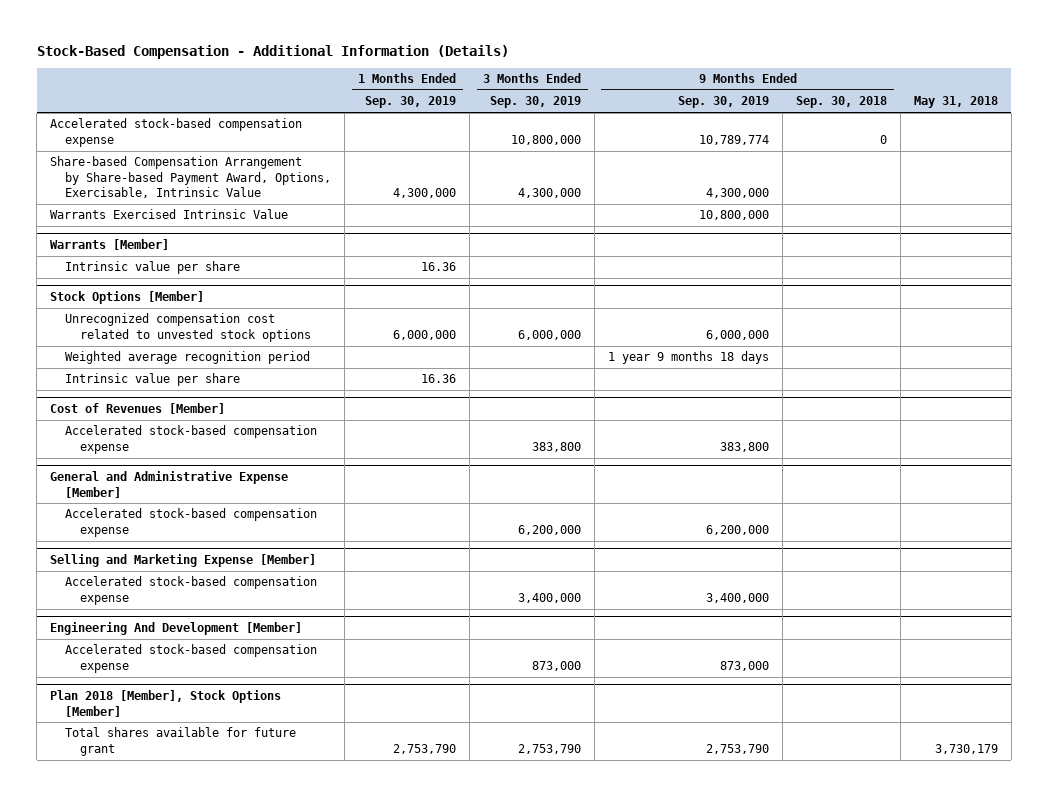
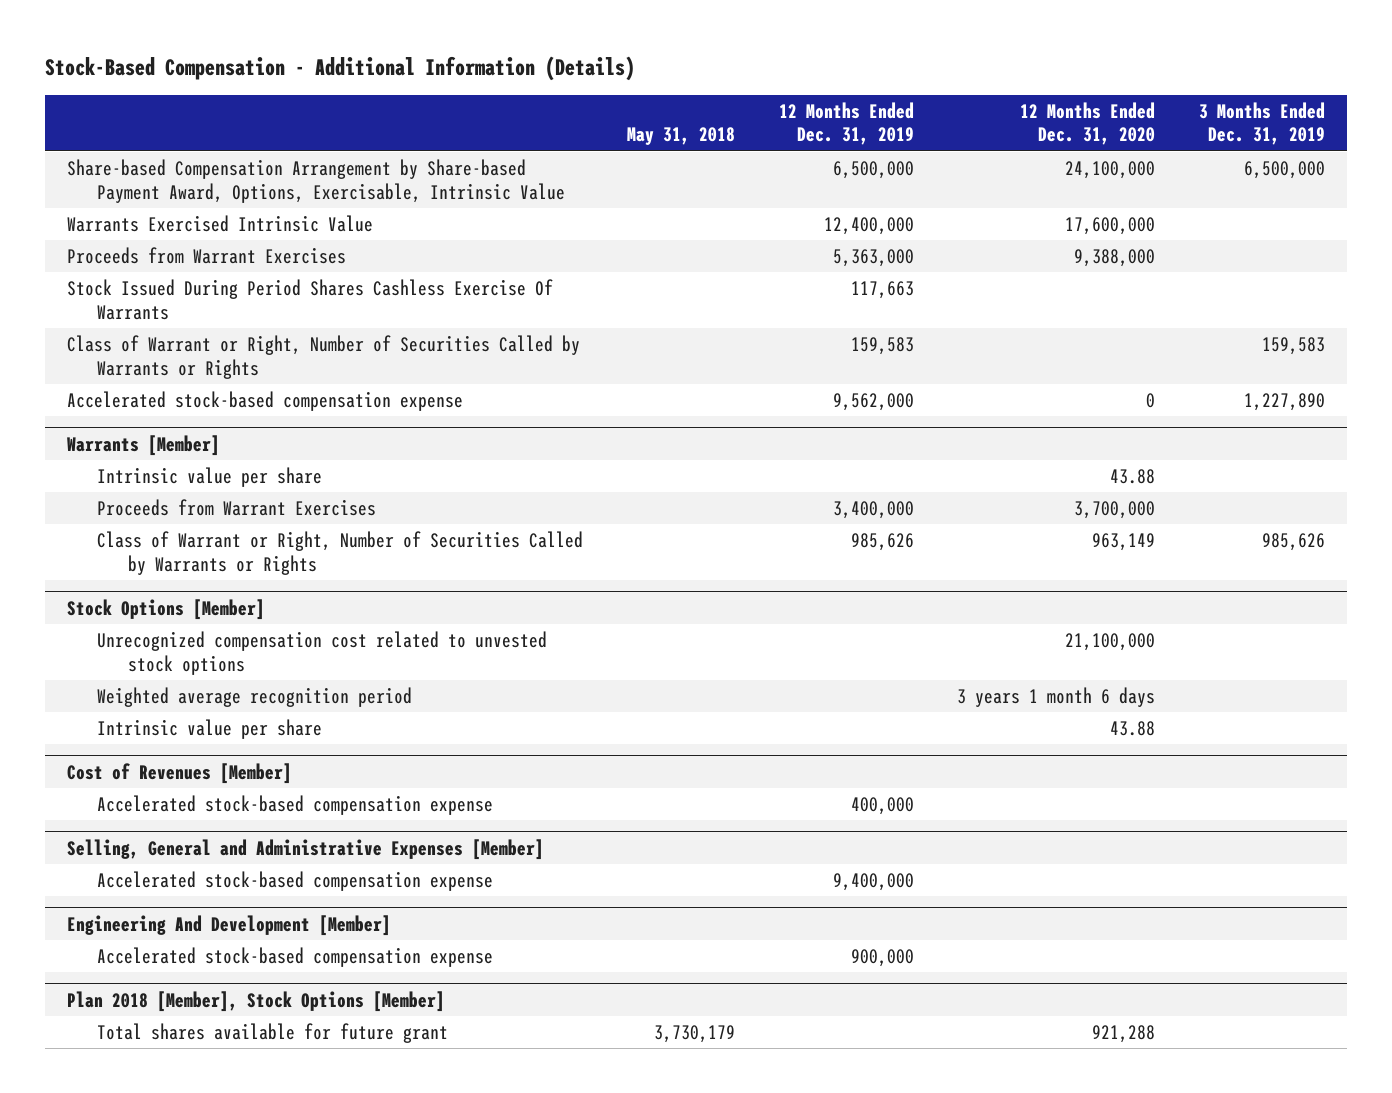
- | 1 Months Ended Sep. 30, 2019 | 3 Months Ended Sep. 30, 2019 | 9 Months Ended Sep. 30, 2019 | 9 Months Ended Sep. 30, 2018 | May 31, 2018
+ | May 31, 2018 | 12 Months Ended Dec. 31, 2019 | 12 Months Ended Dec. 31, 2020 | 3 Months Ended Dec. 31, 2019
+ Proceeds from Warrant Exercises | | 5,363,000 | 9,388,000 |
+ Stock Issued During Period Shares Cashless Exercise Of Warrants | | 117,663 | |
+ Class of Warrant or Right, Number of Securities Called by Warrants or Rights | | 159,583 | | 159,583
moved down: Accelerated stock-based compensation expense | | 9,562,000 | 0 | 1,227,890
@ Warrants [Member]
+ Proceeds from Warrant Exercises | | 3,400,000 | 3,700,000 |
+ Class of Warrant or Right, Number of Securities Called by Warrants or Rights | | 985,626 | 963,149 | 985,626
- General and Administrative Expense [Member]
- Accelerated stock-based compensation expense | | 6,200,000 | 6,200,000 | |
- Selling and Marketing Expense [Member]
- Accelerated stock-based compensation expense | | 3,400,000 | 3,400,000 | |
+ Selling, General and Administrative Expenses [Member]
+ Accelerated stock-based compensation expense | | 9,400,000 | |

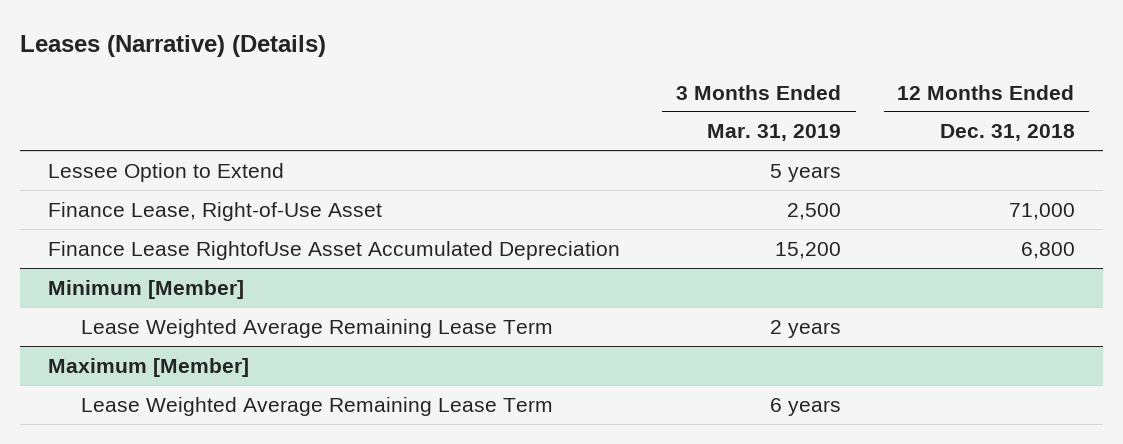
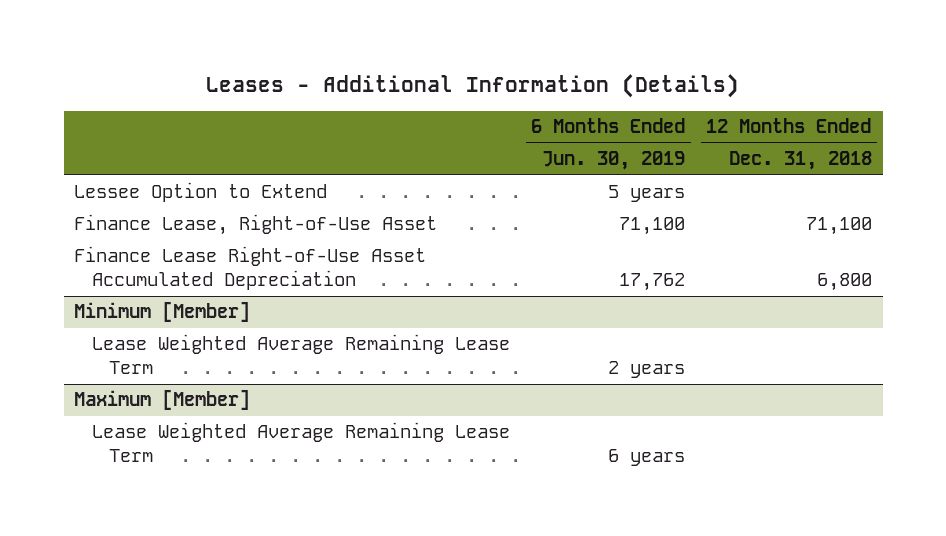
- Leases (Narrative) (Details)
+ Leases - Additional Information (Details)
- | 3 Months Ended Mar. 31, 2019 | 12 Months Ended Dec. 31, 2018
+ | 6 Months Ended Jun. 30, 2019 | 12 Months Ended Dec. 31, 2018
- Finance Lease, Right-of-Use Asset | 2,500 | 71,000
- Finance Lease RightofUse Asset Accumulated Depreciation | 15,200 | 6,800
+ Finance Lease, Right-of-Use Asset | 71,100 | 71,100
+ Finance Lease Right-of-Use Asset Accumulated Depreciation | 17,762 | 6,800

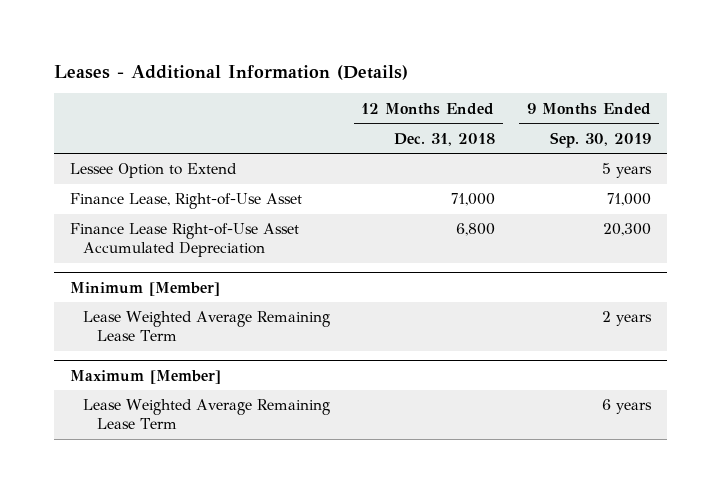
- | 6 Months Ended Jun. 30, 2019 | 12 Months Ended Dec. 31, 2018
+ | 12 Months Ended Dec. 31, 2018 | 9 Months Ended Sep. 30, 2019
- Finance Lease, Right-of-Use Asset | 71,100 | 71,100
+ Finance Lease, Right-of-Use Asset | 71,000 | 71,000

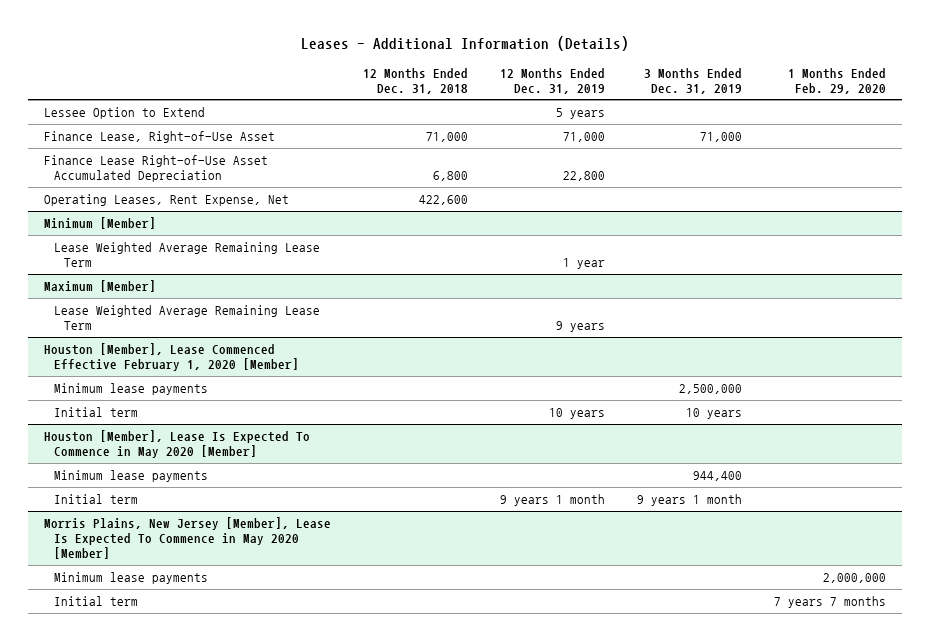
- | 12 Months Ended Dec. 31, 2018 | 9 Months Ended Sep. 30, 2019
+ | 12 Months Ended Dec. 31, 2018 | 12 Months Ended Dec. 31, 2019 | 3 Months Ended Dec. 31, 2019 | 1 Months Ended Feb. 29, 2020
+ Operating Leases, Rent Expense, Net | 422,600 | | |
+ Houston [Member], Lease Commenced Effective February 1, 2020 [Member]
+ Minimum lease payments | | | 2,500,000 |
+ Initial term | | 10 years | 10 years |
+ Houston [Member], Lease Is Expected To Commence in May 2020 [Member]
+ Minimum lease payments | | | 944,400 |
+ Initial term | | 9 years 1 month | 9 years 1 month |
+ Morris Plains, New Jersey [Member], Lease Is Expected To Commence in May 2020 [Member]
+ Minimum lease payments | | | | 2,000,000
+ Initial term | | | | 7 years 7 months

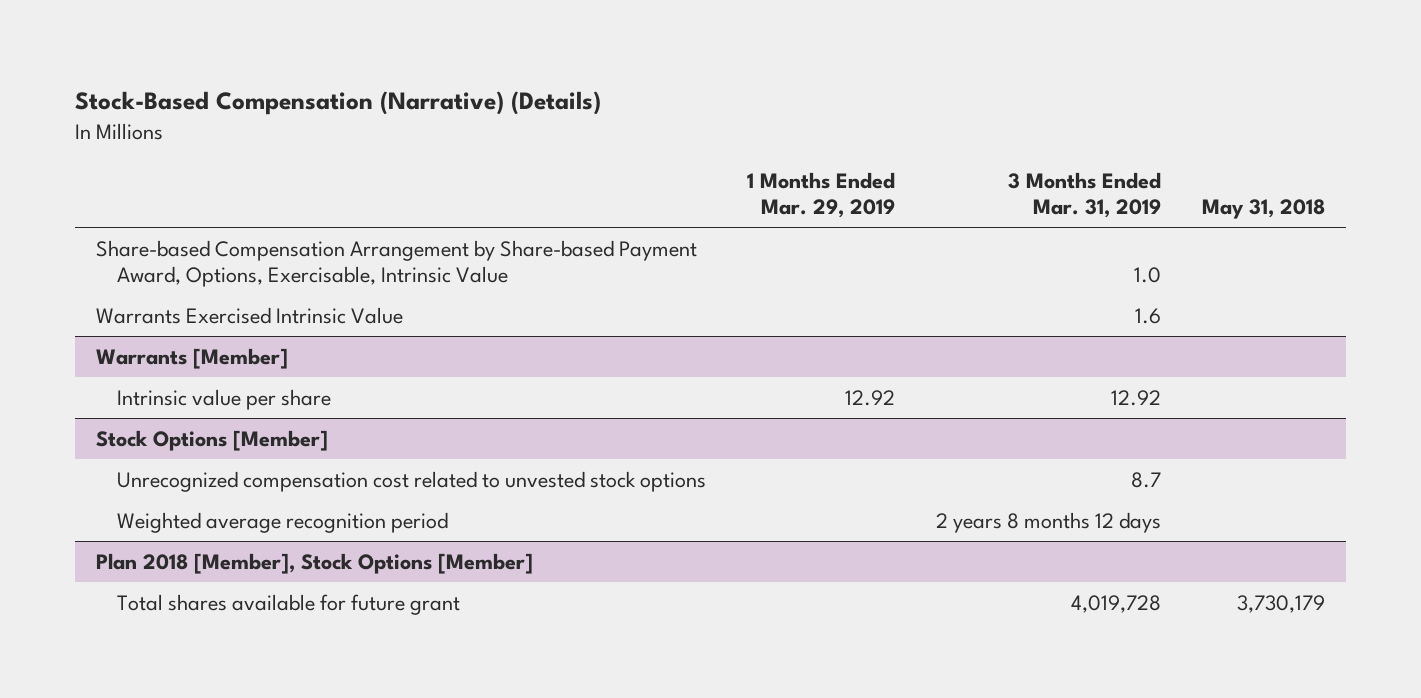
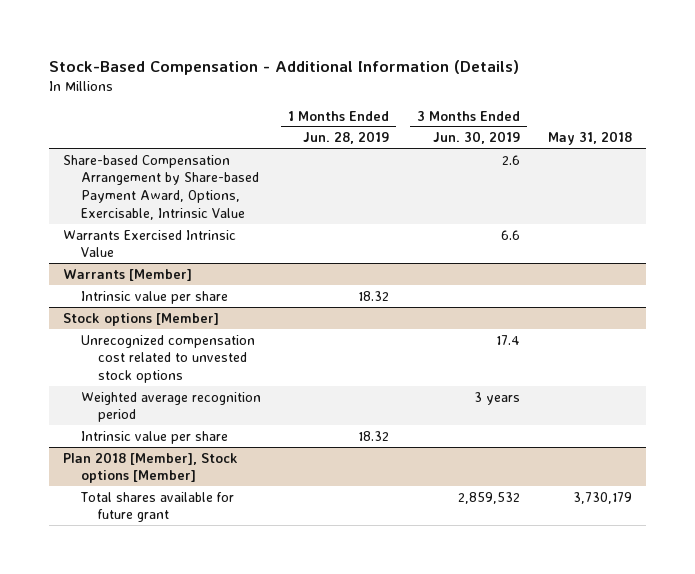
- Stock-Based Compensation (Narrative) (Details)
+ Stock-Based Compensation - Additional Information (Details)
- | 1 Months Ended Mar. 29, 2019 | 3 Months Ended Mar. 31, 2019 | May 31, 2018
+ | 1 Months Ended Jun. 28, 2019 | 3 Months Ended Jun. 30, 2019 | May 31, 2018
- Stock Options [Member]
+ Stock options [Member]
- Plan 2018 [Member], Stock Options [Member]
+ Intrinsic value per share | 18.32 | |
+ Plan 2018 [Member], Stock options [Member]

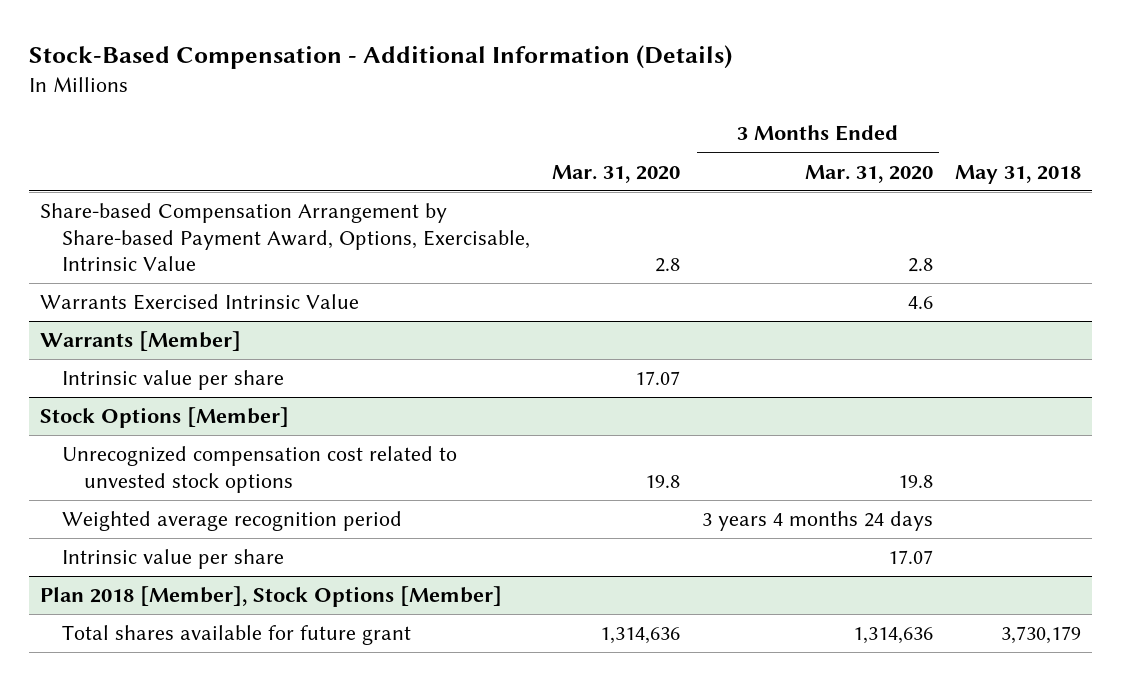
- | 1 Months Ended Jun. 28, 2019 | 3 Months Ended Jun. 30, 2019 | May 31, 2018
+ | Mar. 31, 2020 | 3 Months Ended Mar. 31, 2020 | May 31, 2018
- Stock options [Member]
+ Stock Options [Member]
- Plan 2018 [Member], Stock options [Member]
+ Plan 2018 [Member], Stock Options [Member]

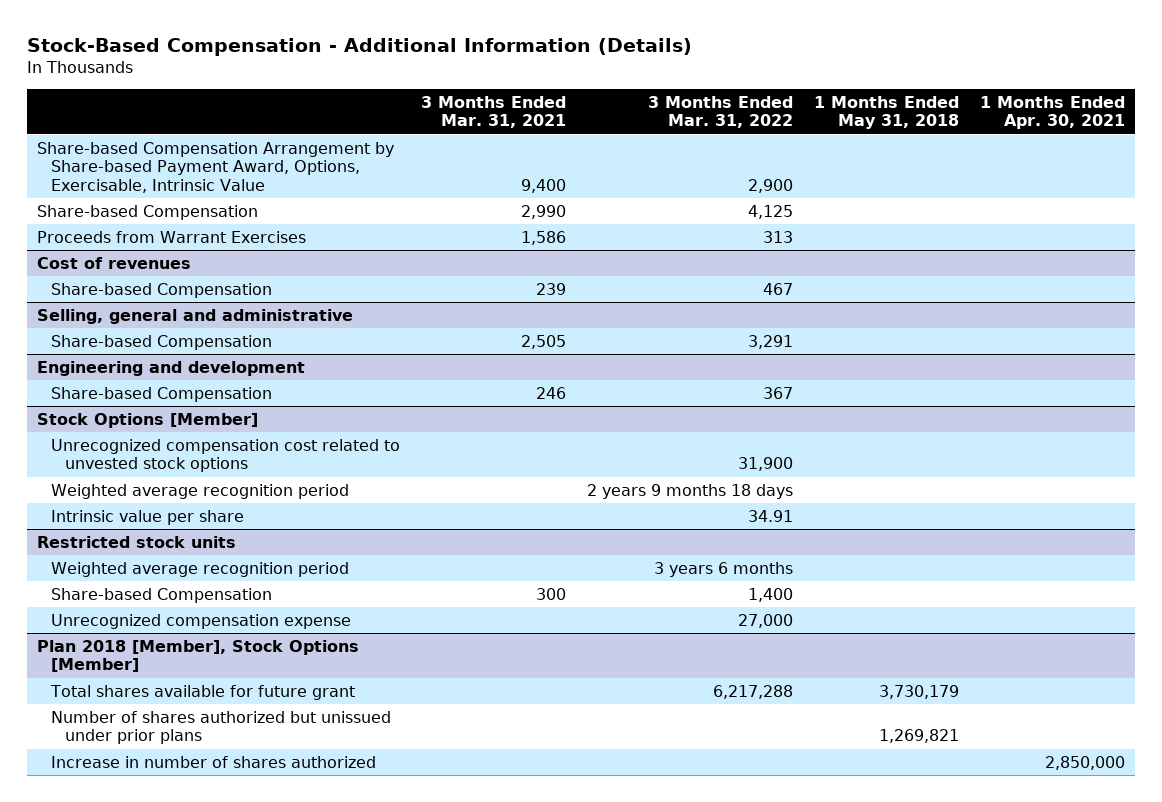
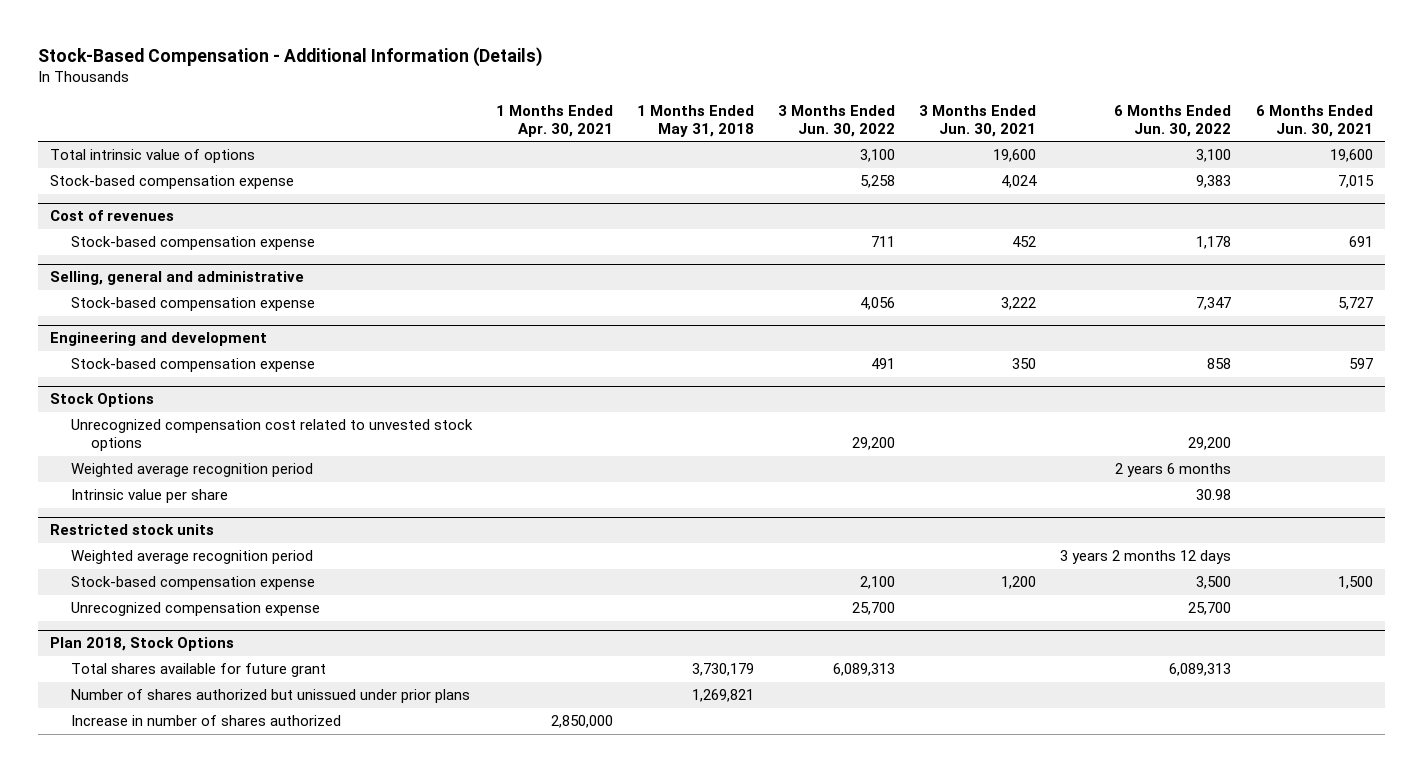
- | 3 Months Ended Mar. 31, 2021 | 3 Months Ended Mar. 31, 2022 | 1 Months Ended May 31, 2018 | 1 Months Ended Apr. 30, 2021
+ | 1 Months Ended Apr. 30, 2021 | 1 Months Ended May 31, 2018 | 3 Months Ended Jun. 30, 2022 | 3 Months Ended Jun. 30, 2021 | 6 Months Ended Jun. 30, 2022 | 6 Months Ended Jun. 30, 2021
- Share-based Compensation Arrangement by Share-based Payment Award, Options, Exercisable, Intrinsic Value | 9,400 | 2,900 | |
- Share-based Compensation | 2,990 | 4,125 | |
- Proceeds from Warrant Exercises | 1,586 | 313 | |
+ Total intrinsic value of options | | | 3,100 | 19,600 | 3,100 | 19,600
+ Stock-based compensation expense | | | 5,258 | 4,024 | 9,383 | 7,015
@ Cost of revenues
- Share-based Compensation | 239 | 467 | |
+ Stock-based compensation expense | | | 711 | 452 | 1,178 | 691
@ Selling, general and administrative
- Share-based Compensation | 2,505 | 3,291 | |
+ Stock-based compensation expense | | | 4,056 | 3,222 | 7,347 | 5,727
@ Engineering and development
- Share-based Compensation | 246 | 367 | |
- Stock Options [Member]
@ Engineering and development
+ Stock-based compensation expense | | | 491 | 350 | 858 | 597
+ Stock Options
@ Restricted stock units
- Share-based Compensation | 300 | 1,400 | |
+ Stock-based compensation expense | | | 2,100 | 1,200 | 3,500 | 1,500
- Plan 2018 [Member], Stock Options [Member]
+ Plan 2018, Stock Options

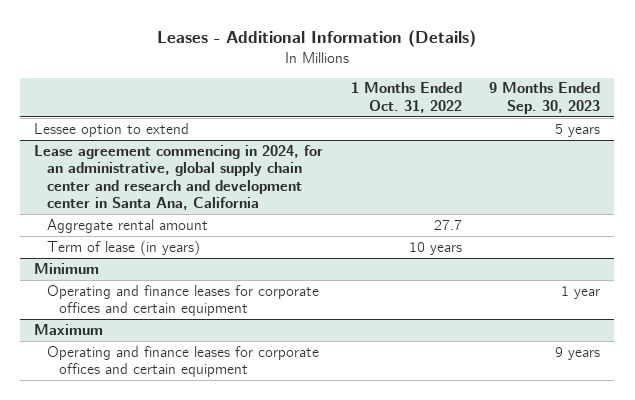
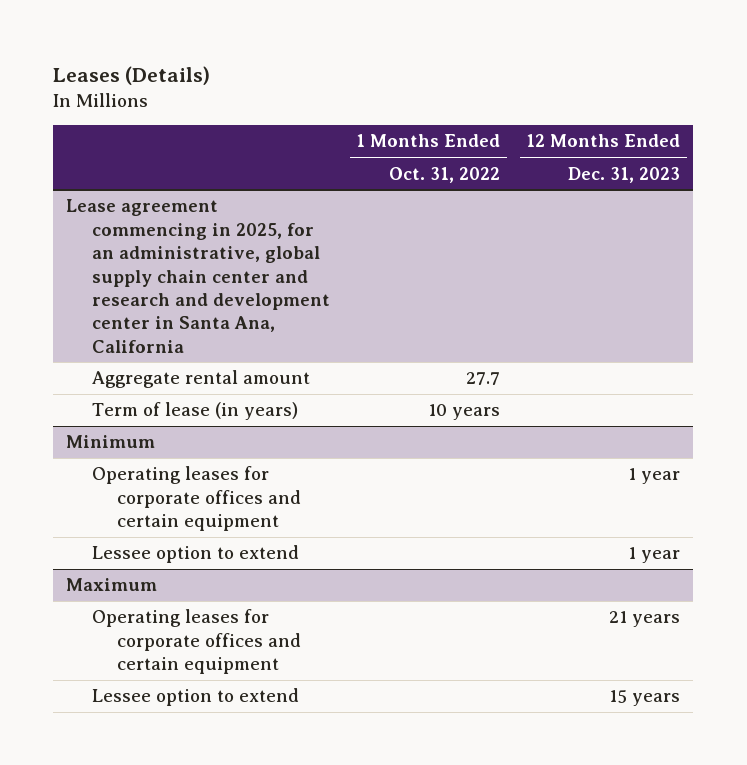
- Leases - Additional Information (Details)
+ Leases (Details)
- | 1 Months Ended Oct. 31, 2022 | 9 Months Ended Sep. 30, 2023
+ | 1 Months Ended Oct. 31, 2022 | 12 Months Ended Dec. 31, 2023
- Lessee option to extend | | 5 years
- Lease agreement commencing in 2024, for an administrative, global supply chain center and research and development center in Santa Ana, California
+ Lease agreement commencing in 2025, for an administrative, global supply chain center and research and development center in Santa Ana, California
@ Minimum
- Operating and finance leases for corporate offices and certain equipment | | 1 year
+ Operating leases for corporate offices and certain equipment | | 1 year
+ Lessee option to extend | | 1 year
@ Maximum
- Operating and finance leases for corporate offices and certain equipment | | 9 years
+ Operating leases for corporate offices and certain equipment | | 21 years
+ Lessee option to extend | | 15 years

